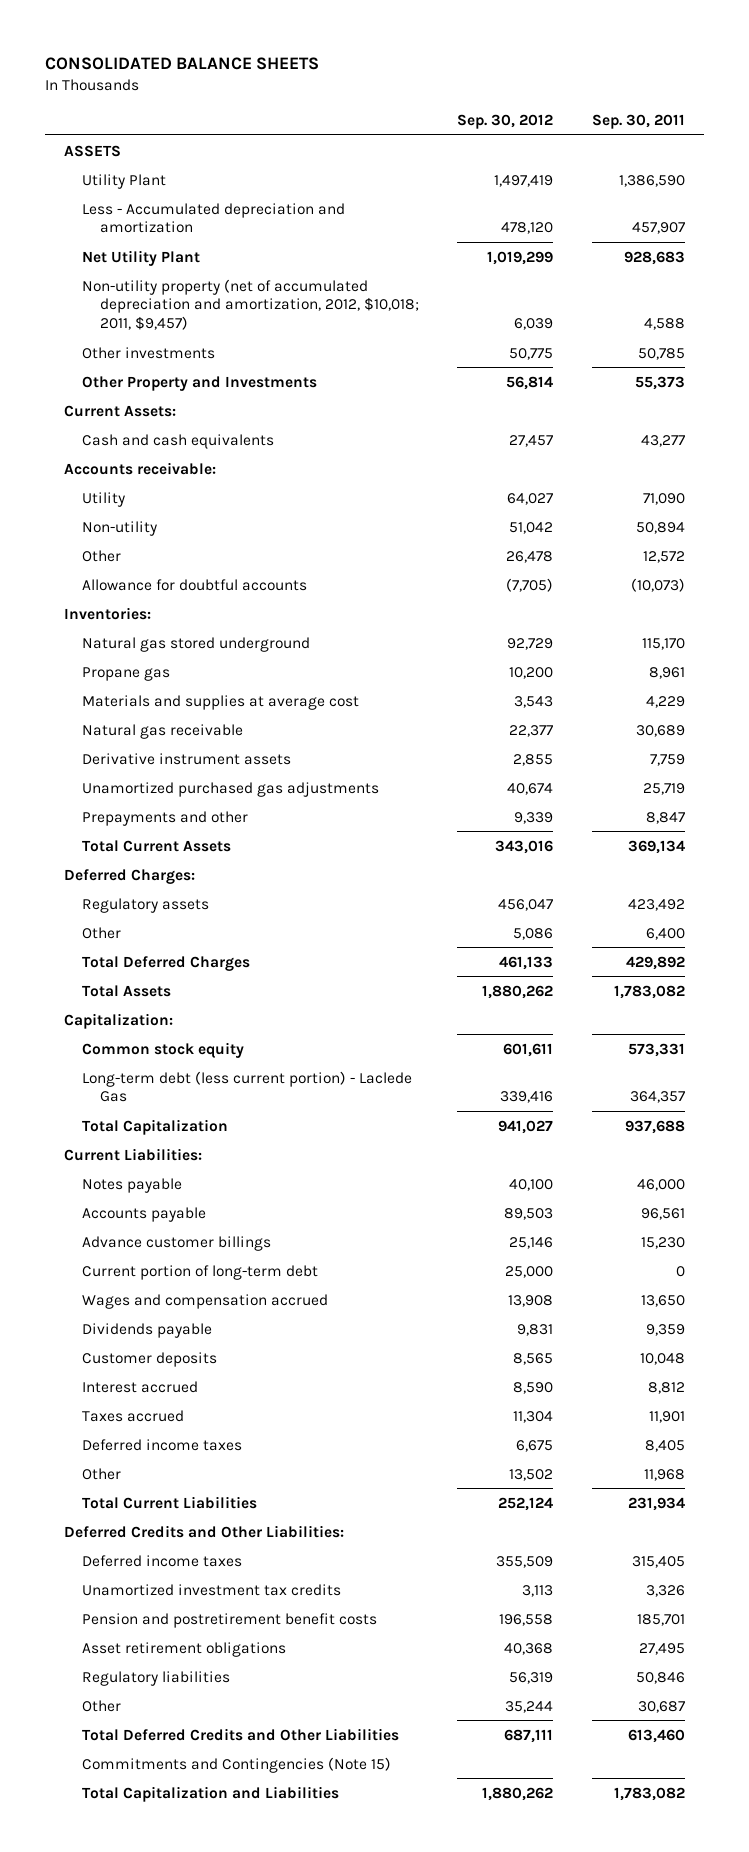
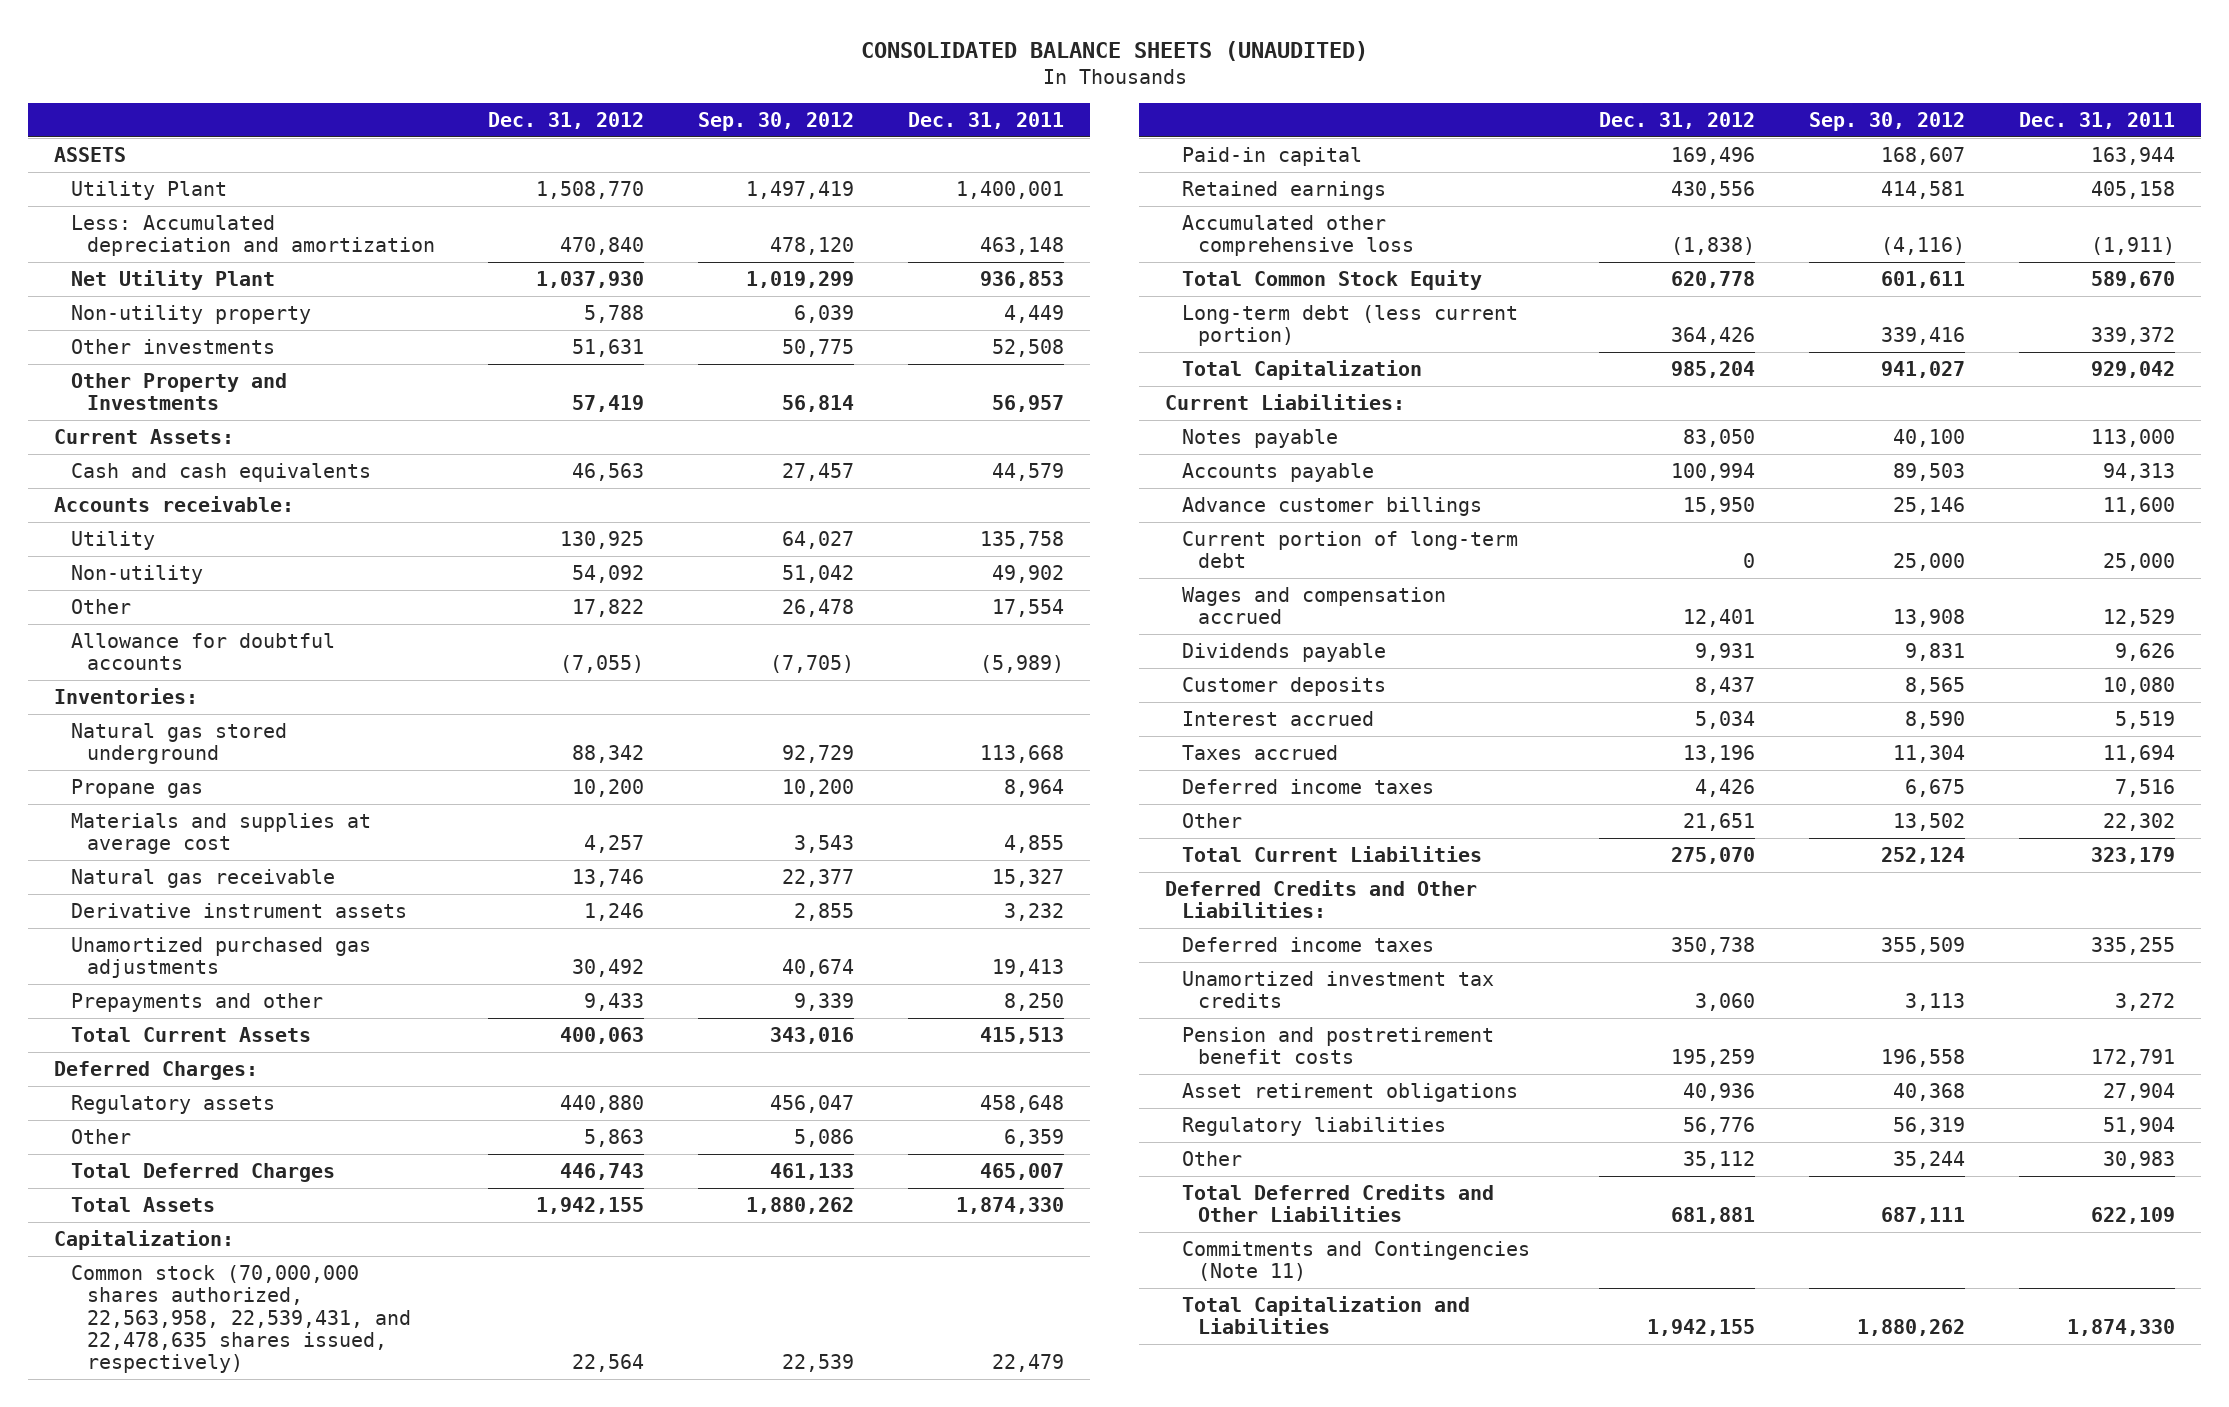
- CONSOLIDATED BALANCE SHEETS
+ CONSOLIDATED BALANCE SHEETS (UNAUDITED)
- | Sep. 30, 2012 | Sep. 30, 2011
+ | Dec. 31, 2012 | Sep. 30, 2012 | Dec. 31, 2011
- Less - Accumulated depreciation and amortization | 478,120 | 457,907
+ Less: Accumulated depreciation and amortization | 470,840 | 478,120 | 463,148
- Non-utility property (net of accumulated depreciation and amortization, 2012, $10,018; 2011, $9,457) | 6,039 | 4,588
+ Non-utility property | 5,788 | 6,039 | 4,449
- Common stock equity | 601,611 | 573,331
- Long-term debt (less current portion) - Laclede Gas | 339,416 | 364,357
+ Common stock (70,000,000 shares authorized, 22,563,958, 22,539,431, and 22,478,635 shares issued, respectively) | 22,564 | 22,539 | 22,479
+ Paid-in capital | 169,496 | 168,607 | 163,944
+ Retained earnings | 430,556 | 414,581 | 405,158
+ Accumulated other comprehensive loss | (1,838) | (4,116) | (1,911)
+ Total Common Stock Equity | 620,778 | 601,611 | 589,670
+ Long-term debt (less current portion) | 364,426 | 339,416 | 339,372
- Commitments and Contingencies (Note 15)
+ Commitments and Contingencies (Note 11)

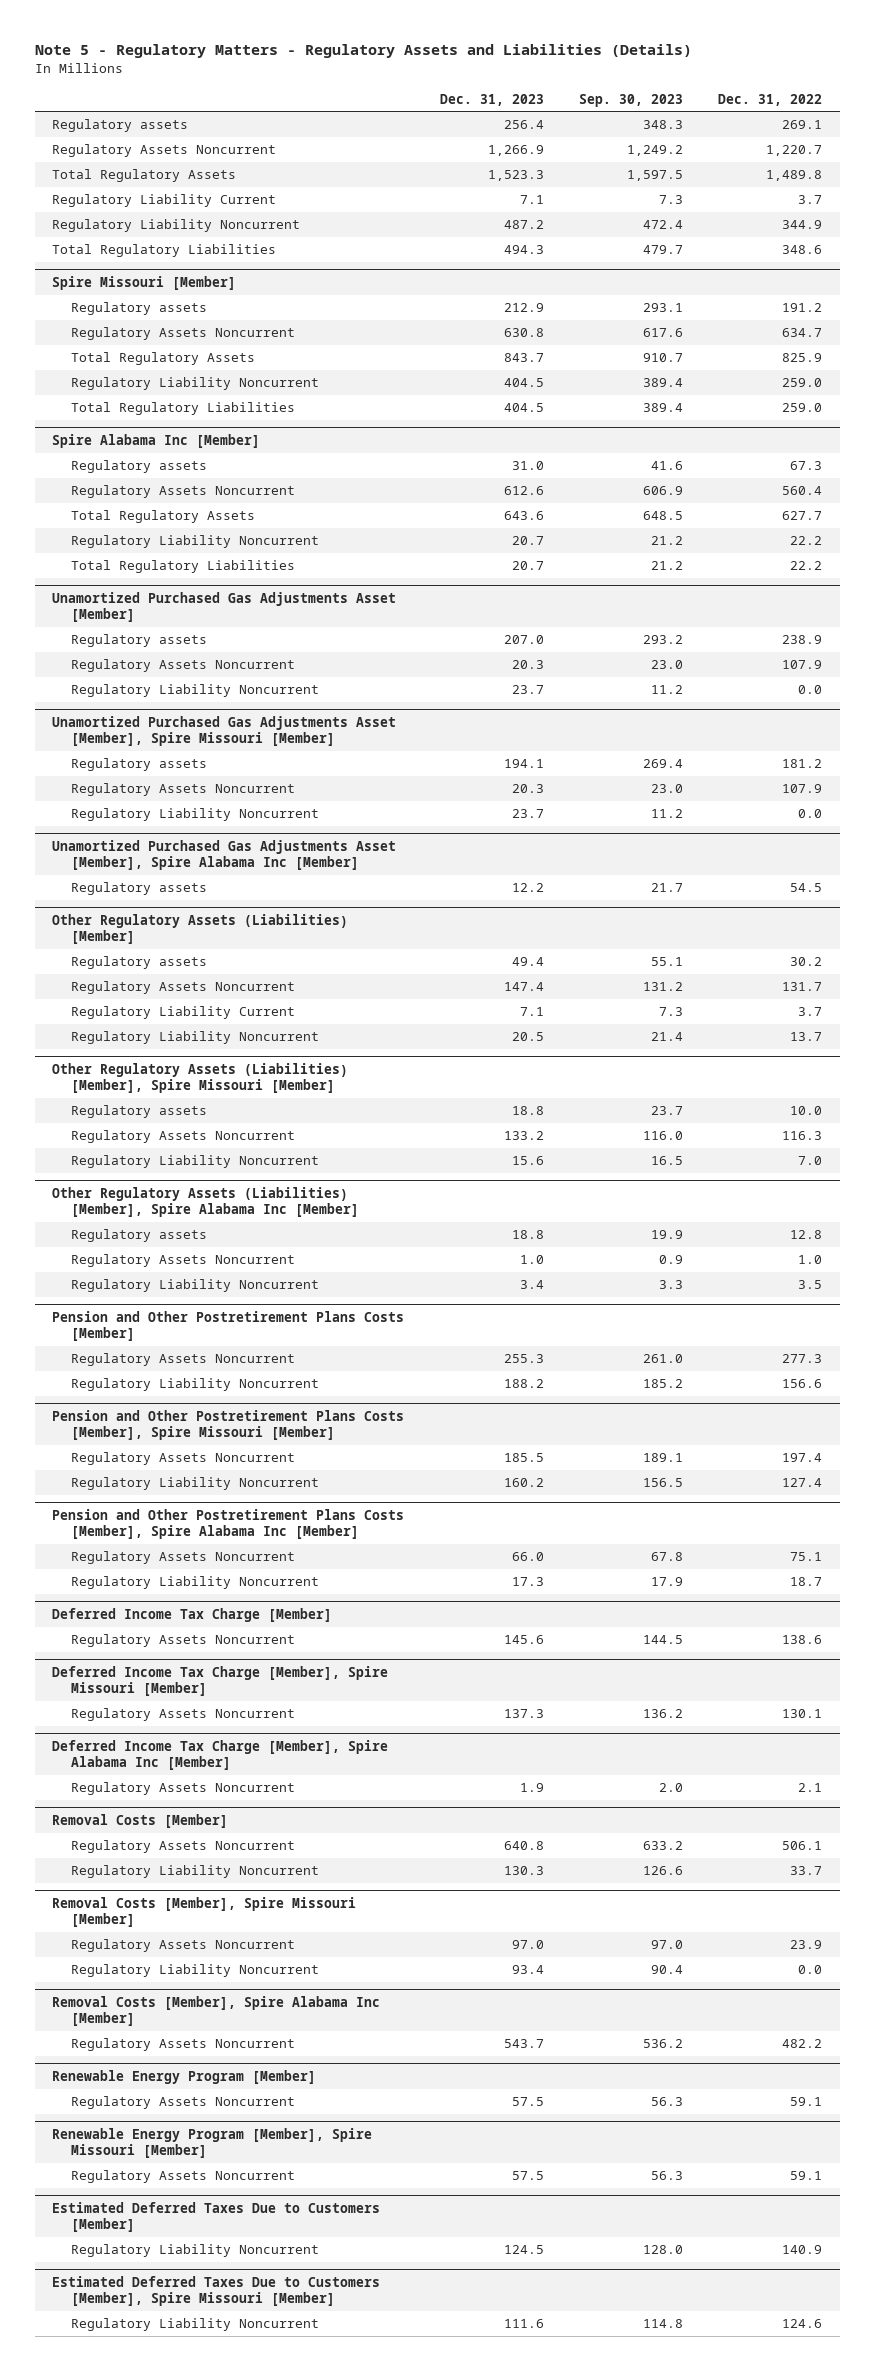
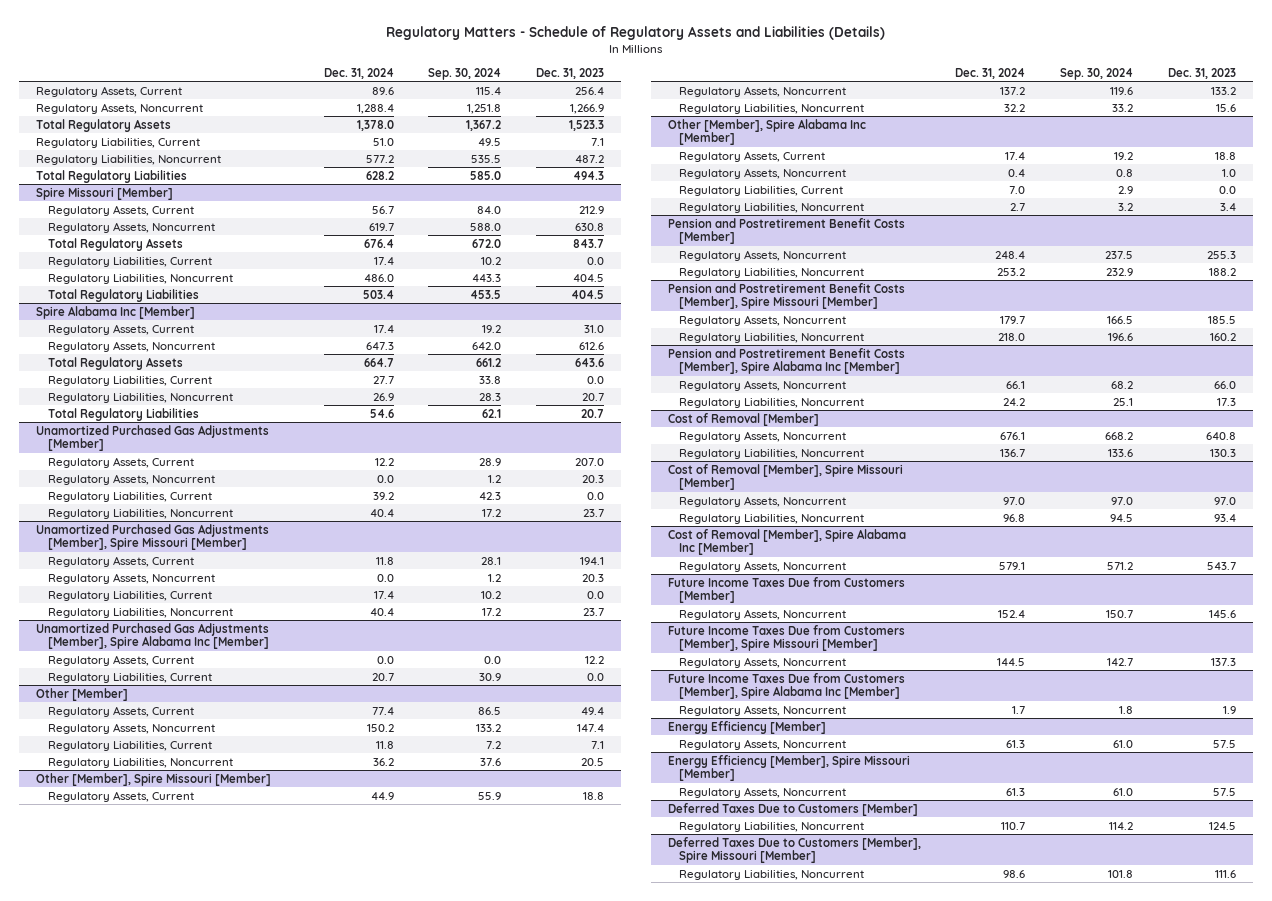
- Note 5 - Regulatory Matters - Regulatory Assets and Liabilities (Details)
+ Regulatory Matters - Schedule of Regulatory Assets and Liabilities (Details)
- | Dec. 31, 2023 | Sep. 30, 2023 | Dec. 31, 2022
+ | Dec. 31, 2024 | Sep. 30, 2024 | Dec. 31, 2023
- Regulatory assets | 256.4 | 348.3 | 269.1
- Regulatory Assets Noncurrent | 1,266.9 | 1,249.2 | 1,220.7
+ Regulatory Assets, Current | 89.6 | 115.4 | 256.4
+ Regulatory Assets, Noncurrent | 1,288.4 | 1,251.8 | 1,266.9
- Regulatory Liability Current | 7.1 | 7.3 | 3.7
- Regulatory Liability Noncurrent | 487.2 | 472.4 | 344.9
+ Regulatory Liabilities, Current | 51.0 | 49.5 | 7.1
+ Regulatory Liabilities, Noncurrent | 577.2 | 535.5 | 487.2
@ Spire Missouri [Member]
- Regulatory assets | 212.9 | 293.1 | 191.2
- Regulatory Assets Noncurrent | 630.8 | 617.6 | 634.7
+ Regulatory Assets, Current | 56.7 | 84.0 | 212.9
+ Regulatory Assets, Noncurrent | 619.7 | 588.0 | 630.8
- Regulatory Liability Noncurrent | 404.5 | 389.4 | 259.0
+ Regulatory Liabilities, Current | 17.4 | 10.2 | 0.0
+ Regulatory Liabilities, Noncurrent | 486.0 | 443.3 | 404.5
@ Spire Alabama Inc [Member]
- Regulatory assets | 31.0 | 41.6 | 67.3
- Regulatory Assets Noncurrent | 612.6 | 606.9 | 560.4
+ Regulatory Assets, Current | 17.4 | 19.2 | 31.0
+ Regulatory Assets, Noncurrent | 647.3 | 642.0 | 612.6
- Regulatory Liability Noncurrent | 20.7 | 21.2 | 22.2
+ Regulatory Liabilities, Current | 27.7 | 33.8 | 0.0
+ Regulatory Liabilities, Noncurrent | 26.9 | 28.3 | 20.7
- Unamortized Purchased Gas Adjustments Asset [Member]
- Regulatory assets | 207.0 | 293.2 | 238.9
- Regulatory Assets Noncurrent | 20.3 | 23.0 | 107.9
- Regulatory Liability Noncurrent | 23.7 | 11.2 | 0.0
- Unamortized Purchased Gas Adjustments Asset [Member], Spire Missouri [Member]
- Regulatory assets | 194.1 | 269.4 | 181.2
- Regulatory Assets Noncurrent | 20.3 | 23.0 | 107.9
- Regulatory Liability Noncurrent | 23.7 | 11.2 | 0.0
- Unamortized Purchased Gas Adjustments Asset [Member], Spire Alabama Inc [Member]
- Regulatory assets | 12.2 | 21.7 | 54.5
- Other Regulatory Assets (Liabilities) [Member]
- Regulatory assets | 49.4 | 55.1 | 30.2
- Regulatory Assets Noncurrent | 147.4 | 131.2 | 131.7
- Regulatory Liability Current | 7.1 | 7.3 | 3.7
- Regulatory Liability Noncurrent | 20.5 | 21.4 | 13.7
- Other Regulatory Assets (Liabilities) [Member], Spire Missouri [Member]
- Regulatory assets | 18.8 | 23.7 | 10.0
- Regulatory Assets Noncurrent | 133.2 | 116.0 | 116.3
- Regulatory Liability Noncurrent | 15.6 | 16.5 | 7.0
- Other Regulatory Assets (Liabilities) [Member], Spire Alabama Inc [Member]
- Regulatory assets | 18.8 | 19.9 | 12.8
- Regulatory Assets Noncurrent | 1.0 | 0.9 | 1.0
- Regulatory Liability Noncurrent | 3.4 | 3.3 | 3.5
- Pension and Other Postretirement Plans Costs [Member]
- Regulatory Assets Noncurrent | 255.3 | 261.0 | 277.3
- Regulatory Liability Noncurrent | 188.2 | 185.2 | 156.6
- Pension and Other Postretirement Plans Costs [Member], Spire Missouri [Member]
- Regulatory Assets Noncurrent | 185.5 | 189.1 | 197.4
- Regulatory Liability Noncurrent | 160.2 | 156.5 | 127.4
- Pension and Other Postretirement Plans Costs [Member], Spire Alabama Inc [Member]
- Regulatory Assets Noncurrent | 66.0 | 67.8 | 75.1
- Regulatory Liability Noncurrent | 17.3 | 17.9 | 18.7
- Deferred Income Tax Charge [Member]
- Regulatory Assets Noncurrent | 145.6 | 144.5 | 138.6
- Deferred Income Tax Charge [Member], Spire Missouri [Member]
- Regulatory Assets Noncurrent | 137.3 | 136.2 | 130.1
- Deferred Income Tax Charge [Member], Spire Alabama Inc [Member]
- Regulatory Assets Noncurrent | 1.9 | 2.0 | 2.1
- Removal Costs [Member]
- Regulatory Assets Noncurrent | 640.8 | 633.2 | 506.1
- Regulatory Liability Noncurrent | 130.3 | 126.6 | 33.7
- Removal Costs [Member], Spire Missouri [Member]
- Regulatory Assets Noncurrent | 97.0 | 97.0 | 23.9
- Regulatory Liability Noncurrent | 93.4 | 90.4 | 0.0
- Removal Costs [Member], Spire Alabama Inc [Member]
- Regulatory Assets Noncurrent | 543.7 | 536.2 | 482.2
- Renewable Energy Program [Member]
- Regulatory Assets Noncurrent | 57.5 | 56.3 | 59.1
- Renewable Energy Program [Member], Spire Missouri [Member]
- Regulatory Assets Noncurrent | 57.5 | 56.3 | 59.1
- Estimated Deferred Taxes Due to Customers [Member]
- Regulatory Liability Noncurrent | 124.5 | 128.0 | 140.9
- Estimated Deferred Taxes Due to Customers [Member], Spire Missouri [Member]
- Regulatory Liability Noncurrent | 111.6 | 114.8 | 124.6
+ Unamortized Purchased Gas Adjustments [Member]
+ Regulatory Assets, Current | 12.2 | 28.9 | 207.0
+ Regulatory Assets, Noncurrent | 0.0 | 1.2 | 20.3
+ Regulatory Liabilities, Current | 39.2 | 42.3 | 0.0
+ Regulatory Liabilities, Noncurrent | 40.4 | 17.2 | 23.7
+ Unamortized Purchased Gas Adjustments [Member], Spire Missouri [Member]
+ Regulatory Assets, Current | 11.8 | 28.1 | 194.1
+ Regulatory Assets, Noncurrent | 0.0 | 1.2 | 20.3
+ Regulatory Liabilities, Current | 17.4 | 10.2 | 0.0
+ Regulatory Liabilities, Noncurrent | 40.4 | 17.2 | 23.7
+ Unamortized Purchased Gas Adjustments [Member], Spire Alabama Inc [Member]
+ Regulatory Assets, Current | 0.0 | 0.0 | 12.2
+ Regulatory Liabilities, Current | 20.7 | 30.9 | 0.0
+ Other [Member]
+ Regulatory Assets, Current | 77.4 | 86.5 | 49.4
+ Regulatory Assets, Noncurrent | 150.2 | 133.2 | 147.4
+ Regulatory Liabilities, Current | 11.8 | 7.2 | 7.1
+ Regulatory Liabilities, Noncurrent | 36.2 | 37.6 | 20.5
+ Other [Member], Spire Missouri [Member]
+ Regulatory Assets, Current | 44.9 | 55.9 | 18.8
+ Regulatory Assets, Noncurrent | 137.2 | 119.6 | 133.2
+ Regulatory Liabilities, Noncurrent | 32.2 | 33.2 | 15.6
+ Other [Member], Spire Alabama Inc [Member]
+ Regulatory Assets, Current | 17.4 | 19.2 | 18.8
+ Regulatory Assets, Noncurrent | 0.4 | 0.8 | 1.0
+ Regulatory Liabilities, Current | 7.0 | 2.9 | 0.0
+ Regulatory Liabilities, Noncurrent | 2.7 | 3.2 | 3.4
+ Pension and Postretirement Benefit Costs [Member]
+ Regulatory Assets, Noncurrent | 248.4 | 237.5 | 255.3
+ Regulatory Liabilities, Noncurrent | 253.2 | 232.9 | 188.2
+ Pension and Postretirement Benefit Costs [Member], Spire Missouri [Member]
+ Regulatory Assets, Noncurrent | 179.7 | 166.5 | 185.5
+ Regulatory Liabilities, Noncurrent | 218.0 | 196.6 | 160.2
+ Pension and Postretirement Benefit Costs [Member], Spire Alabama Inc [Member]
+ Regulatory Assets, Noncurrent | 66.1 | 68.2 | 66.0
+ Regulatory Liabilities, Noncurrent | 24.2 | 25.1 | 17.3
+ Cost of Removal [Member]
+ Regulatory Assets, Noncurrent | 676.1 | 668.2 | 640.8
+ Regulatory Liabilities, Noncurrent | 136.7 | 133.6 | 130.3
+ Cost of Removal [Member], Spire Missouri [Member]
+ Regulatory Assets, Noncurrent | 97.0 | 97.0 | 97.0
+ Regulatory Liabilities, Noncurrent | 96.8 | 94.5 | 93.4
+ Cost of Removal [Member], Spire Alabama Inc [Member]
+ Regulatory Assets, Noncurrent | 579.1 | 571.2 | 543.7
+ Future Income Taxes Due from Customers [Member]
+ Regulatory Assets, Noncurrent | 152.4 | 150.7 | 145.6
+ Future Income Taxes Due from Customers [Member], Spire Missouri [Member]
+ Regulatory Assets, Noncurrent | 144.5 | 142.7 | 137.3
+ Future Income Taxes Due from Customers [Member], Spire Alabama Inc [Member]
+ Regulatory Assets, Noncurrent | 1.7 | 1.8 | 1.9
+ Energy Efficiency [Member]
+ Regulatory Assets, Noncurrent | 61.3 | 61.0 | 57.5
+ Energy Efficiency [Member], Spire Missouri [Member]
+ Regulatory Assets, Noncurrent | 61.3 | 61.0 | 57.5
+ Deferred Taxes Due to Customers [Member]
+ Regulatory Liabilities, Noncurrent | 110.7 | 114.2 | 124.5
+ Deferred Taxes Due to Customers [Member], Spire Missouri [Member]
+ Regulatory Liabilities, Noncurrent | 98.6 | 101.8 | 111.6

